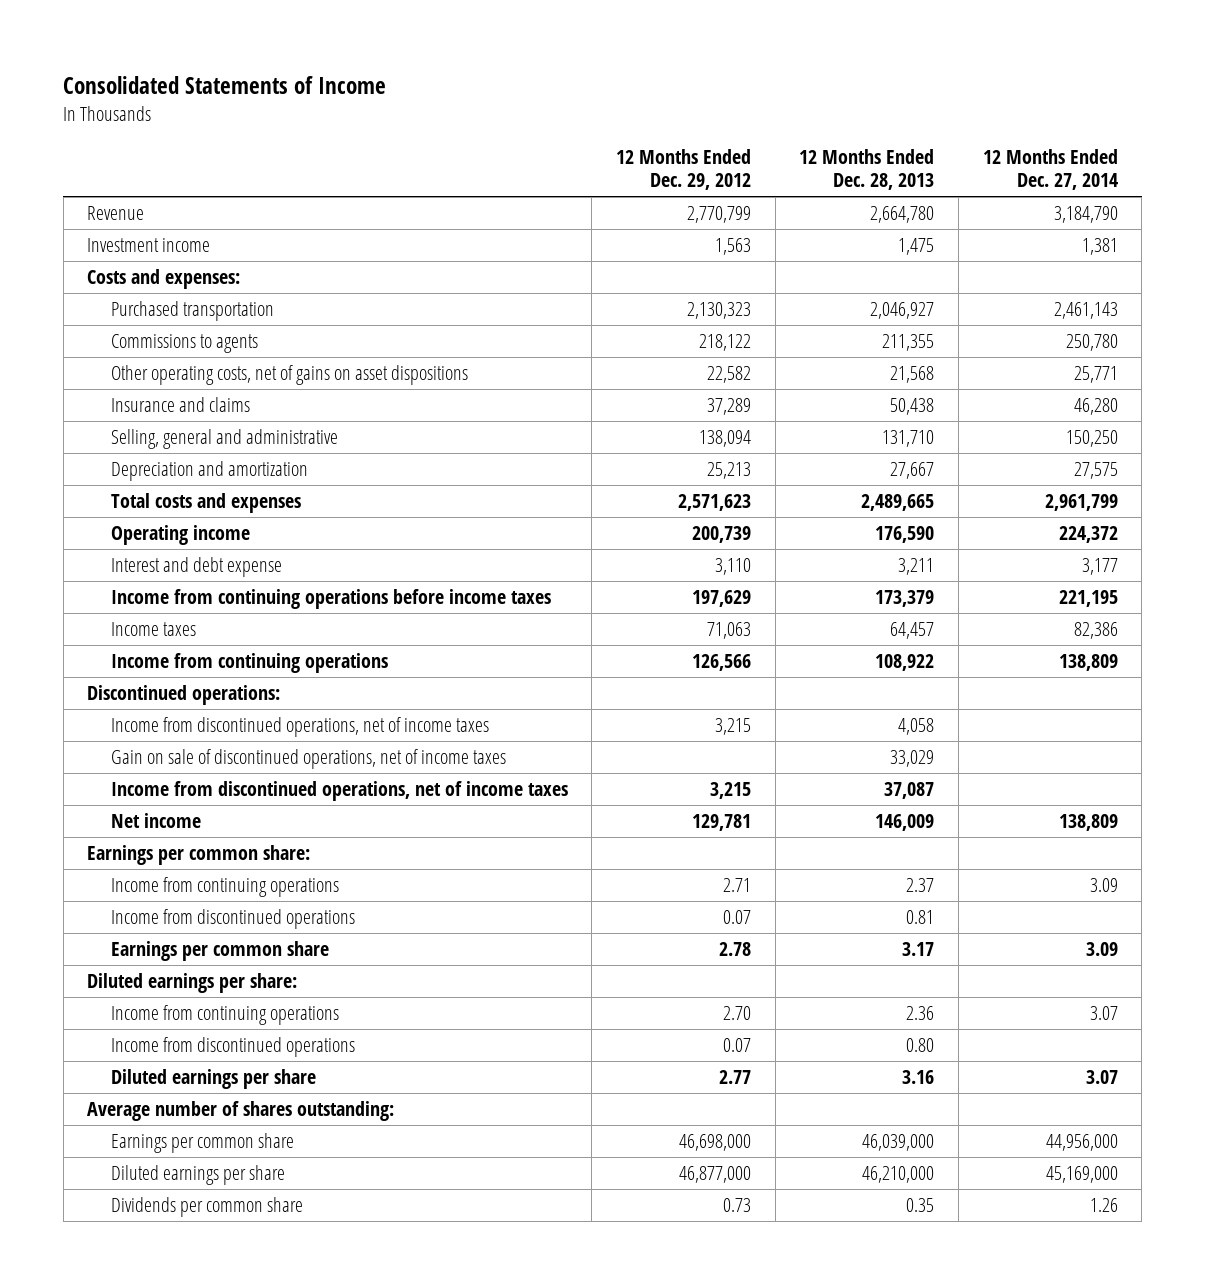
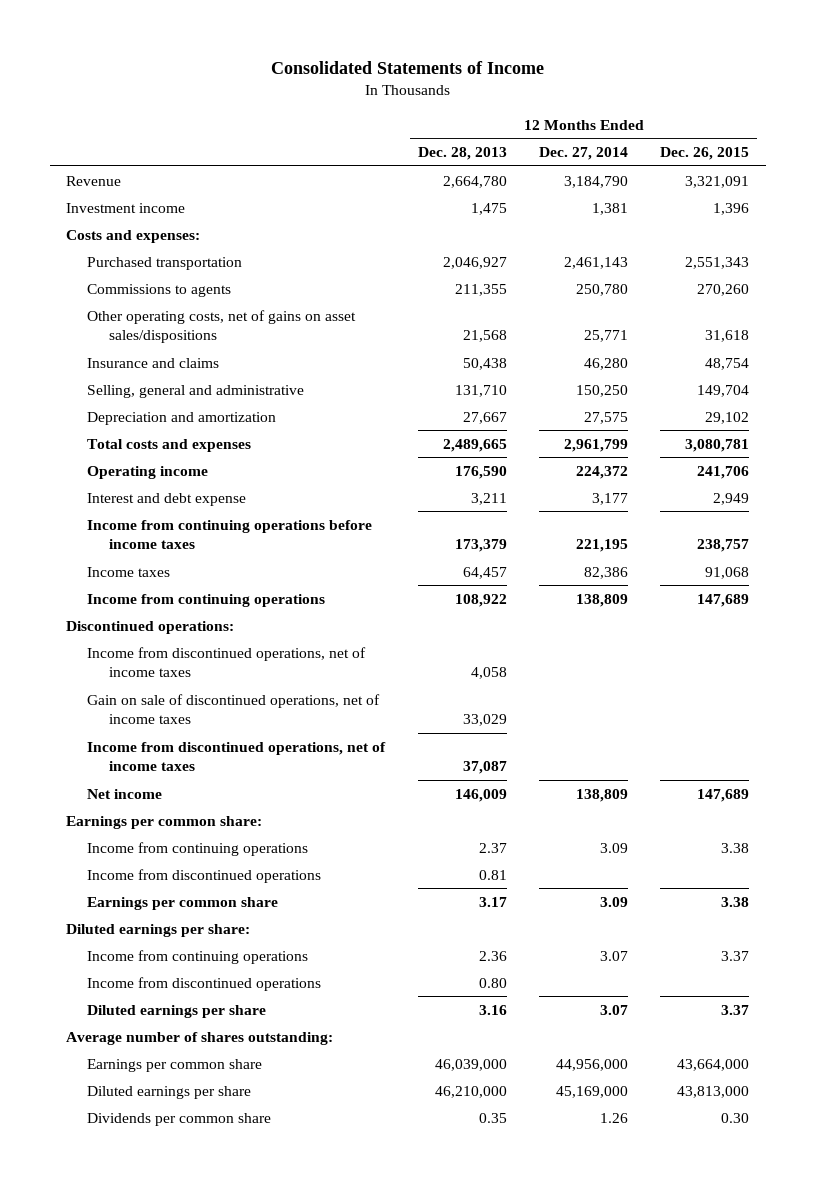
- | 12 Months Ended Dec. 29, 2012 | 12 Months Ended Dec. 28, 2013 | 12 Months Ended Dec. 27, 2014
+ | 12 Months Ended Dec. 28, 2013 | 12 Months Ended Dec. 27, 2014 | 12 Months Ended Dec. 26, 2015
- Other operating costs, net of gains on asset dispositions | 22,582 | 21,568 | 25,771
+ Other operating costs, net of gains on asset sales/dispositions | 21,568 | 25,771 | 31,618

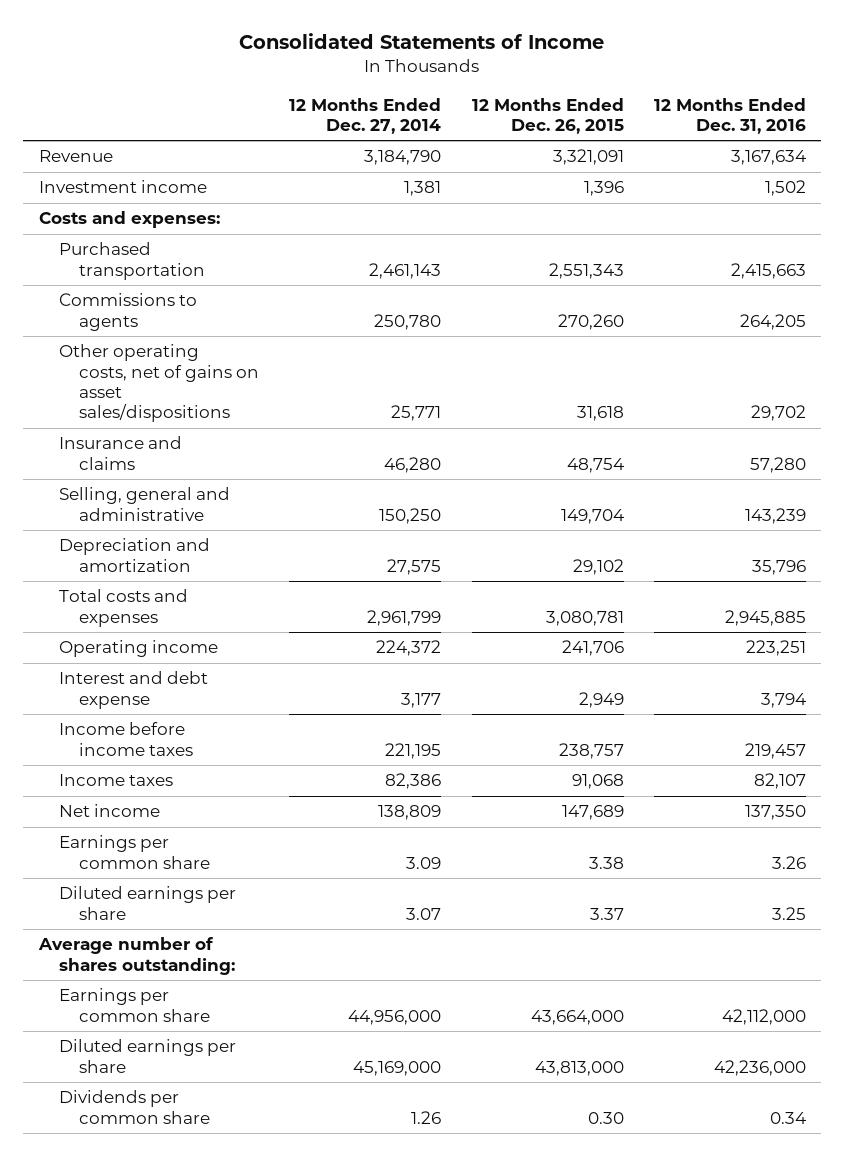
- | 12 Months Ended Dec. 28, 2013 | 12 Months Ended Dec. 27, 2014 | 12 Months Ended Dec. 26, 2015
+ | 12 Months Ended Dec. 27, 2014 | 12 Months Ended Dec. 26, 2015 | 12 Months Ended Dec. 31, 2016
- Income from continuing operations before income taxes | 173,379 | 221,195 | 238,757
+ Income before income taxes | 221,195 | 238,757 | 219,457
- Income from continuing operations | 108,922 | 138,809 | 147,689
- Discontinued operations:
- Income from discontinued operations, net of income taxes | 4,058 | |
- Gain on sale of discontinued operations, net of income taxes | 33,029 | |
- Income from discontinued operations, net of income taxes | 37,087 | |
- Earnings per common share:
- Income from continuing operations | 2.37 | 3.09 | 3.38
- Income from discontinued operations | 0.81 | |
- Diluted earnings per share:
- Income from continuing operations | 2.36 | 3.07 | 3.37
- Income from discontinued operations | 0.80 | |

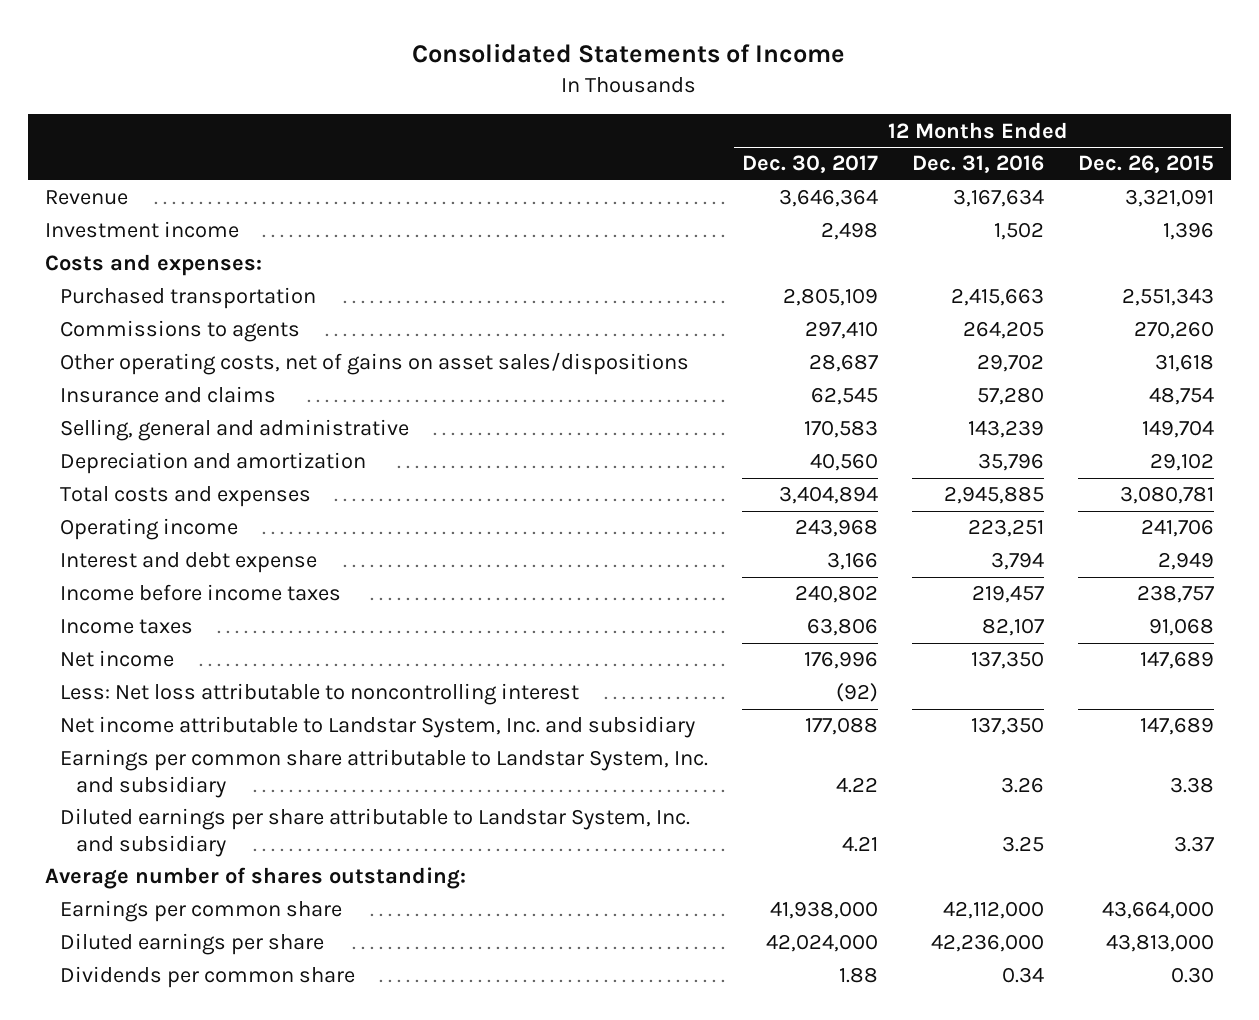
- | 12 Months Ended Dec. 27, 2014 | 12 Months Ended Dec. 26, 2015 | 12 Months Ended Dec. 31, 2016
+ | 12 Months Ended Dec. 30, 2017 | 12 Months Ended Dec. 31, 2016 | 12 Months Ended Dec. 26, 2015
- Earnings per common share | 3.09 | 3.38 | 3.26
- Diluted earnings per share | 3.07 | 3.37 | 3.25
+ Less: Net loss attributable to noncontrolling interest | (92) | |
+ Net income attributable to Landstar System, Inc. and subsidiary | 177,088 | 137,350 | 147,689
+ Earnings per common share attributable to Landstar System, Inc. and subsidiary | 4.22 | 3.26 | 3.38
+ Diluted earnings per share attributable to Landstar System, Inc. and subsidiary | 4.21 | 3.25 | 3.37

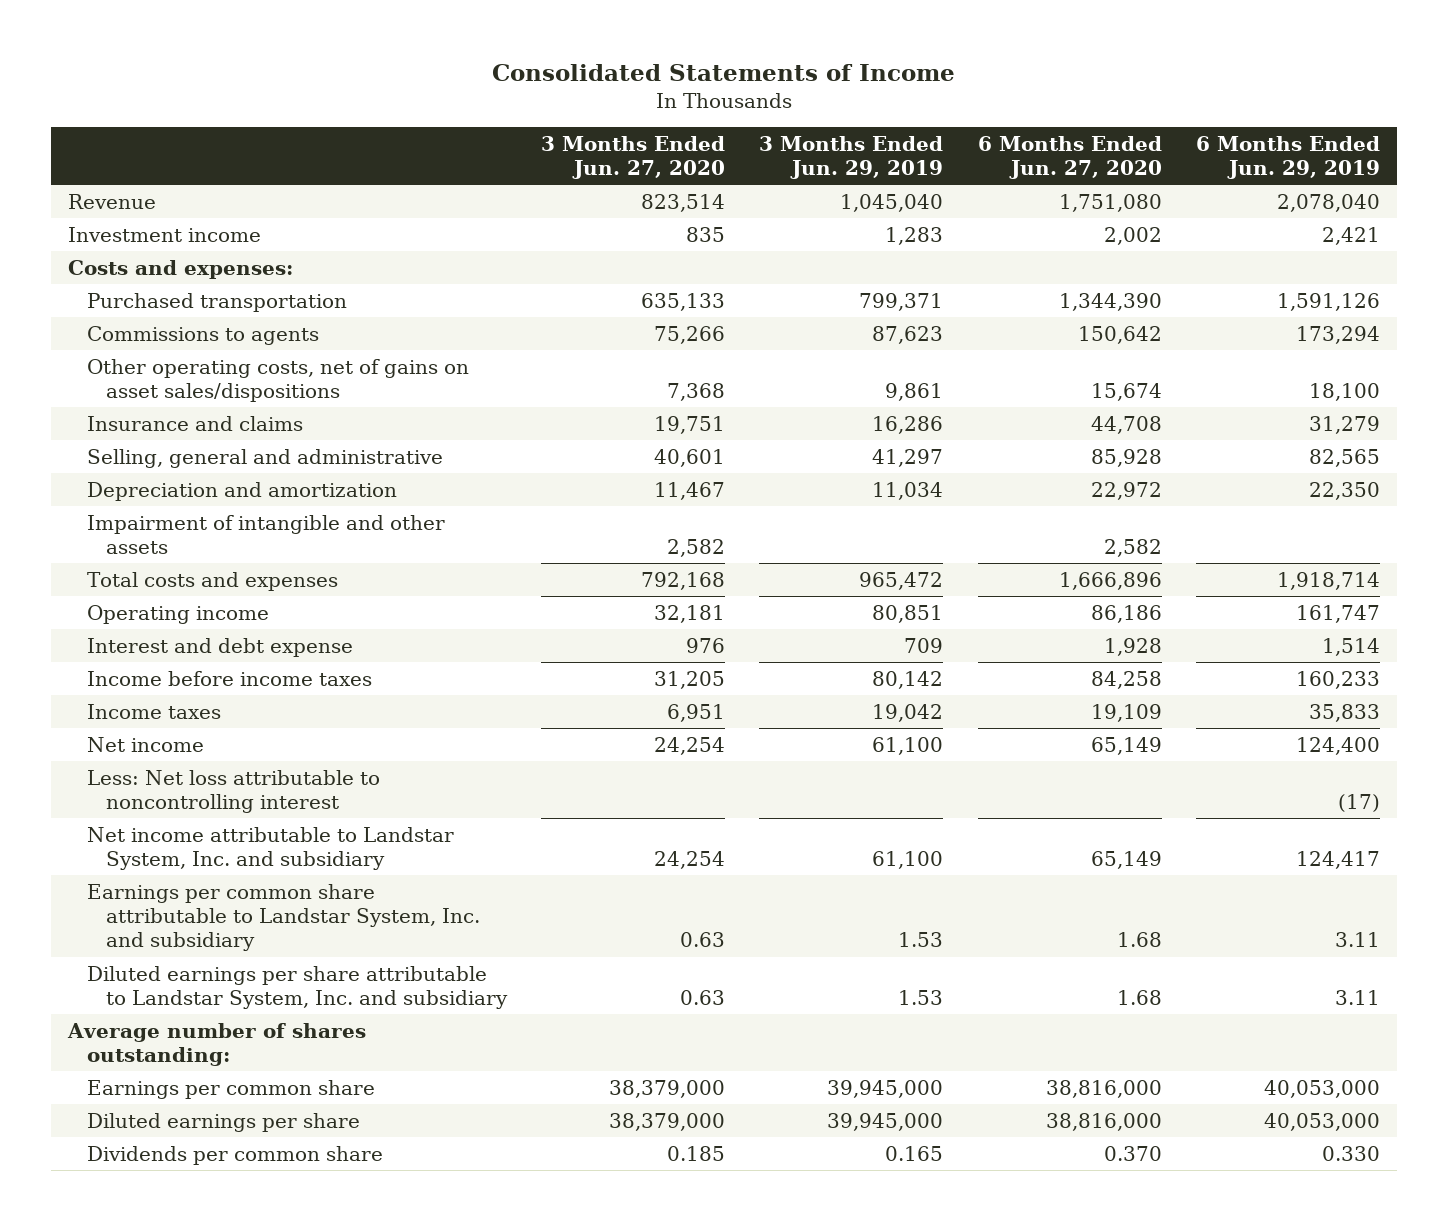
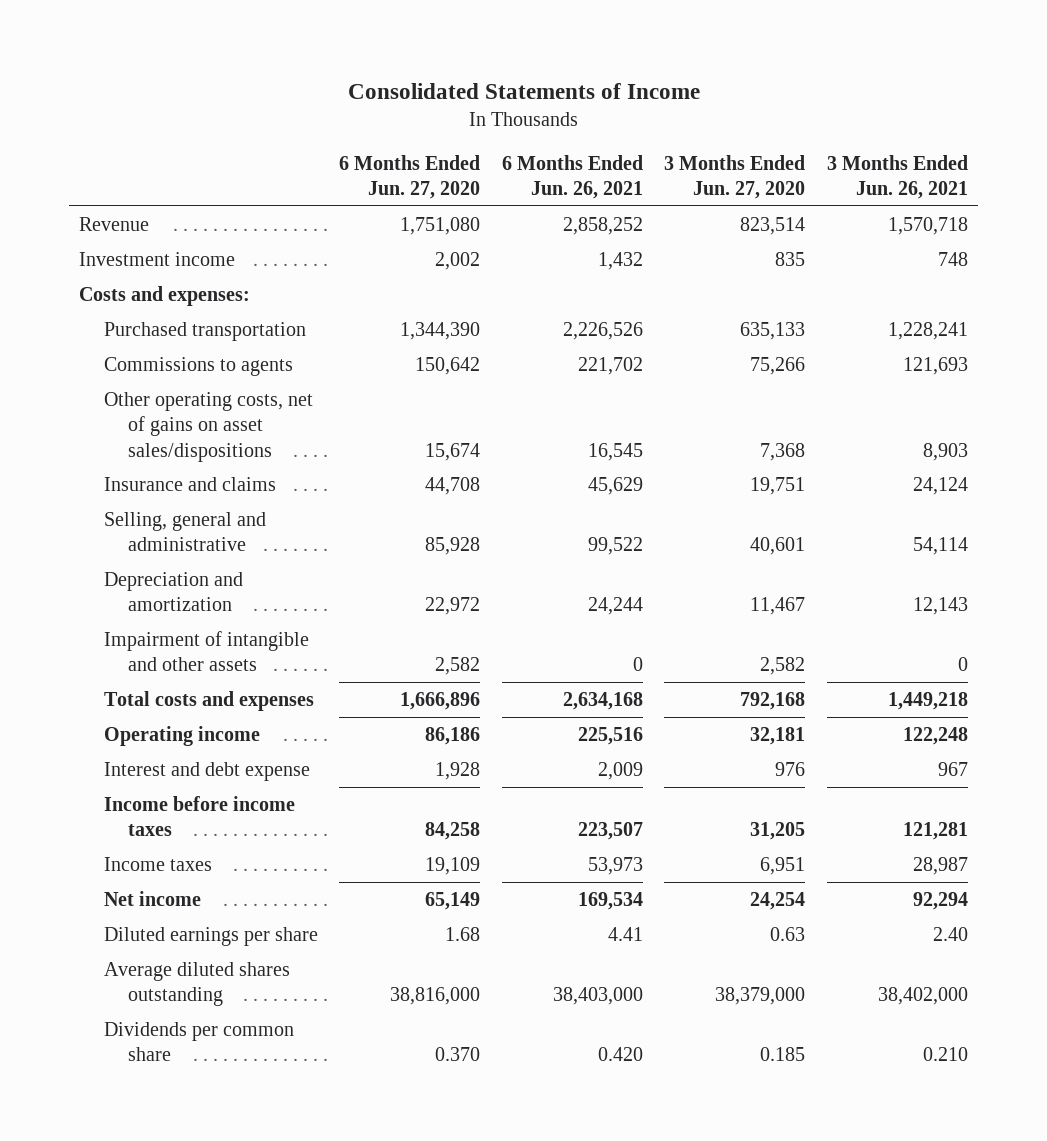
- | 3 Months Ended Jun. 27, 2020 | 3 Months Ended Jun. 29, 2019 | 6 Months Ended Jun. 27, 2020 | 6 Months Ended Jun. 29, 2019
+ | 6 Months Ended Jun. 27, 2020 | 6 Months Ended Jun. 26, 2021 | 3 Months Ended Jun. 27, 2020 | 3 Months Ended Jun. 26, 2021
- Less: Net loss attributable to noncontrolling interest | | | | (17)
- Net income attributable to Landstar System, Inc. and subsidiary | 24,254 | 61,100 | 65,149 | 124,417
- Earnings per common share attributable to Landstar System, Inc. and subsidiary | 0.63 | 1.53 | 1.68 | 3.11
- Diluted earnings per share attributable to Landstar System, Inc. and subsidiary | 0.63 | 1.53 | 1.68 | 3.11
- Average number of shares outstanding:
- Earnings per common share | 38,379,000 | 39,945,000 | 38,816,000 | 40,053,000
- Diluted earnings per share | 38,379,000 | 39,945,000 | 38,816,000 | 40,053,000
+ Diluted earnings per share | 1.68 | 4.41 | 0.63 | 2.40
+ Average diluted shares outstanding | 38,816,000 | 38,403,000 | 38,379,000 | 38,402,000

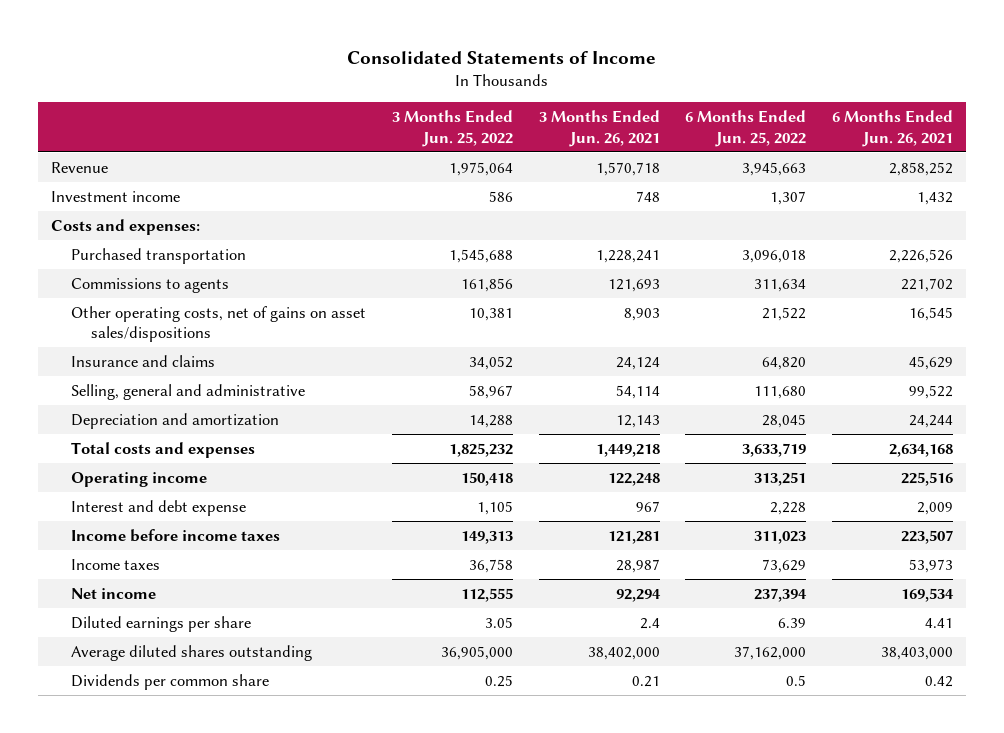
- | 6 Months Ended Jun. 27, 2020 | 6 Months Ended Jun. 26, 2021 | 3 Months Ended Jun. 27, 2020 | 3 Months Ended Jun. 26, 2021
+ | 3 Months Ended Jun. 25, 2022 | 3 Months Ended Jun. 26, 2021 | 6 Months Ended Jun. 25, 2022 | 6 Months Ended Jun. 26, 2021
- Impairment of intangible and other assets | 2,582 | 0 | 2,582 | 0
- Diluted earnings per share | 1.68 | 4.41 | 0.63 | 2.40
+ Diluted earnings per share | 3.05 | 2.4 | 6.39 | 4.41
- Dividends per common share | 0.370 | 0.420 | 0.185 | 0.210
+ Dividends per common share | 0.25 | 0.21 | 0.5 | 0.42

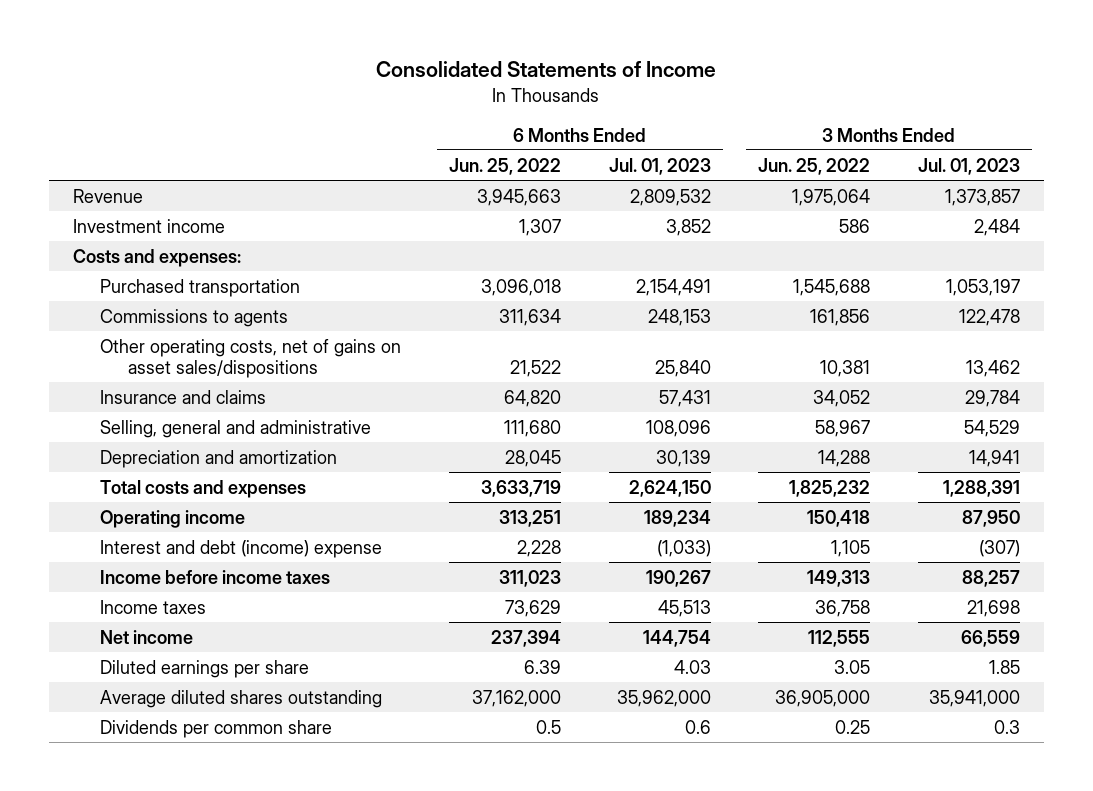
- | 3 Months Ended Jun. 25, 2022 | 3 Months Ended Jun. 26, 2021 | 6 Months Ended Jun. 25, 2022 | 6 Months Ended Jun. 26, 2021
+ | 6 Months Ended Jun. 25, 2022 | 6 Months Ended Jul. 01, 2023 | 3 Months Ended Jun. 25, 2022 | 3 Months Ended Jul. 01, 2023
- Interest and debt expense | 1,105 | 967 | 2,228 | 2,009
+ Interest and debt (income) expense | 2,228 | (1,033) | 1,105 | (307)

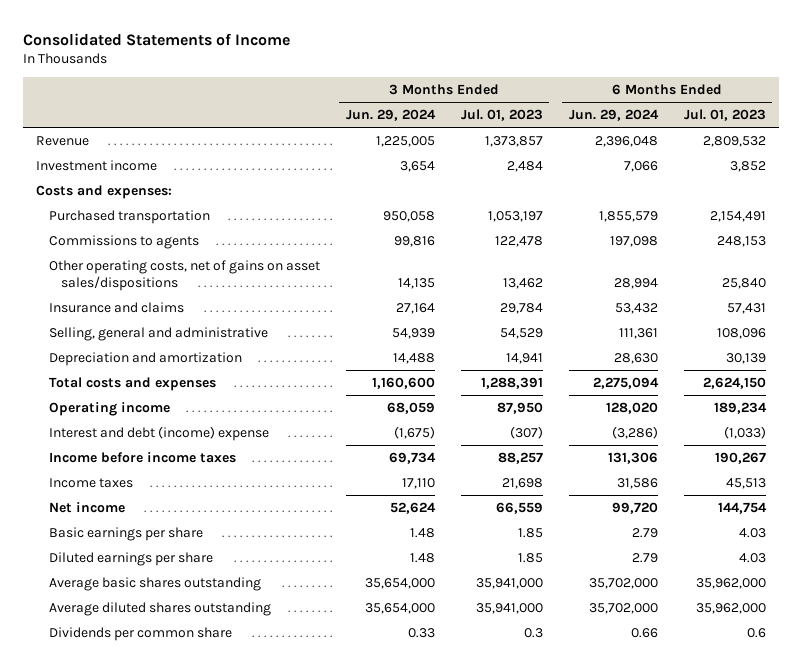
- | 6 Months Ended Jun. 25, 2022 | 6 Months Ended Jul. 01, 2023 | 3 Months Ended Jun. 25, 2022 | 3 Months Ended Jul. 01, 2023
+ | 3 Months Ended Jun. 29, 2024 | 3 Months Ended Jul. 01, 2023 | 6 Months Ended Jun. 29, 2024 | 6 Months Ended Jul. 01, 2023
+ Basic earnings per share | 1.48 | 1.85 | 2.79 | 4.03
+ Average basic shares outstanding | 35,654,000 | 35,941,000 | 35,702,000 | 35,962,000

